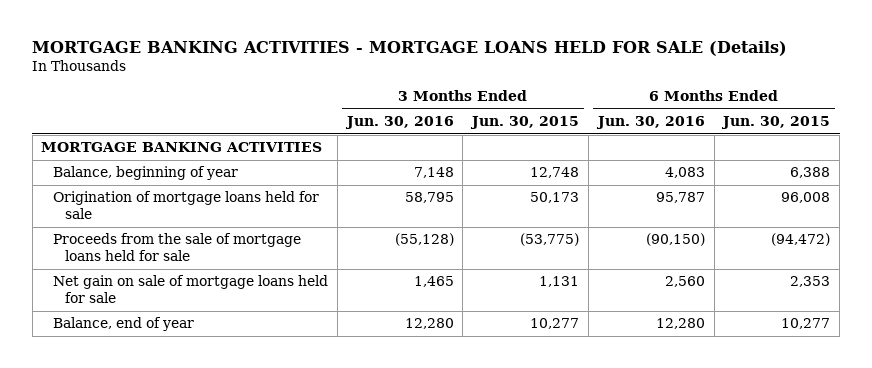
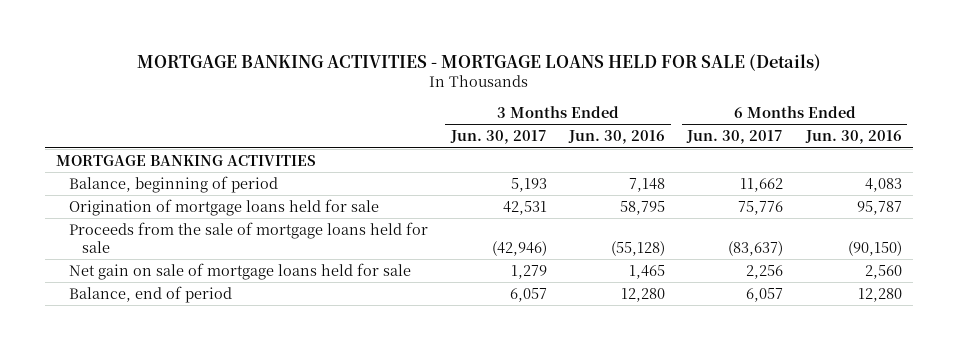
- | 3 Months Ended Jun. 30, 2016 | 3 Months Ended Jun. 30, 2015 | 6 Months Ended Jun. 30, 2016 | 6 Months Ended Jun. 30, 2015
+ | 3 Months Ended Jun. 30, 2017 | 3 Months Ended Jun. 30, 2016 | 6 Months Ended Jun. 30, 2017 | 6 Months Ended Jun. 30, 2016
- Balance, beginning of year | 7,148 | 12,748 | 4,083 | 6,388
+ Balance, beginning of period | 5,193 | 7,148 | 11,662 | 4,083
- Balance, end of year | 12,280 | 10,277 | 12,280 | 10,277
+ Balance, end of period | 6,057 | 12,280 | 6,057 | 12,280

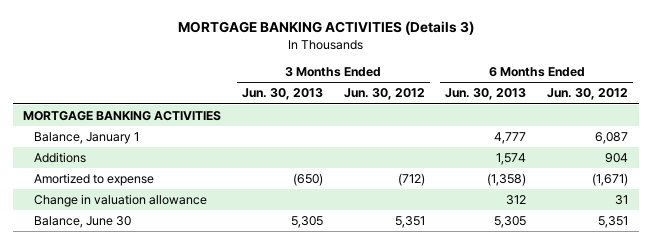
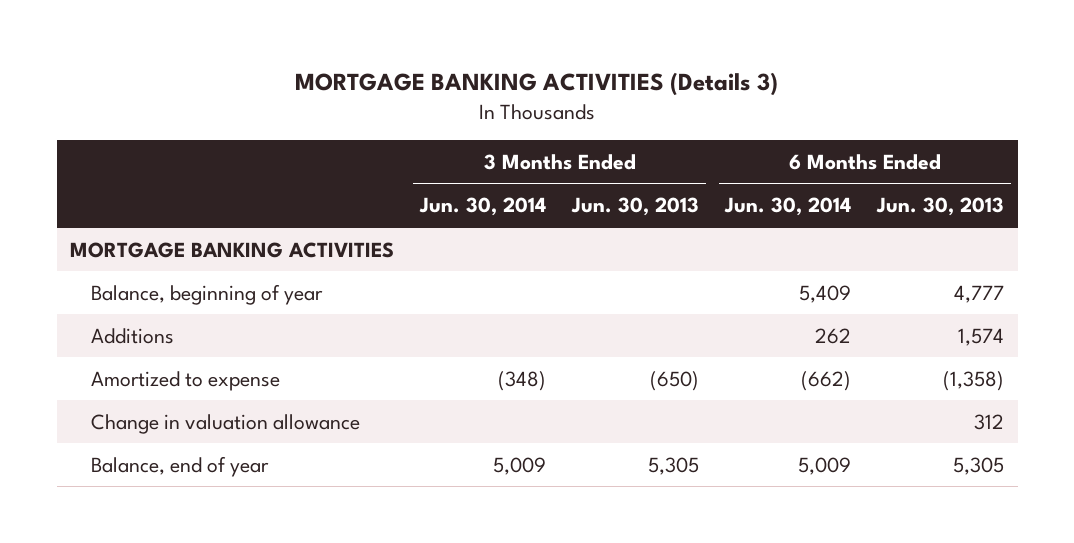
- | 3 Months Ended Jun. 30, 2013 | 3 Months Ended Jun. 30, 2012 | 6 Months Ended Jun. 30, 2013 | 6 Months Ended Jun. 30, 2012
+ | 3 Months Ended Jun. 30, 2014 | 3 Months Ended Jun. 30, 2013 | 6 Months Ended Jun. 30, 2014 | 6 Months Ended Jun. 30, 2013
- Balance, January 1 | | | 4,777 | 6,087
+ Balance, beginning of year | | | 5,409 | 4,777
- Balance, June 30 | 5,305 | 5,351 | 5,305 | 5,351
+ Balance, end of year | 5,009 | 5,305 | 5,009 | 5,305

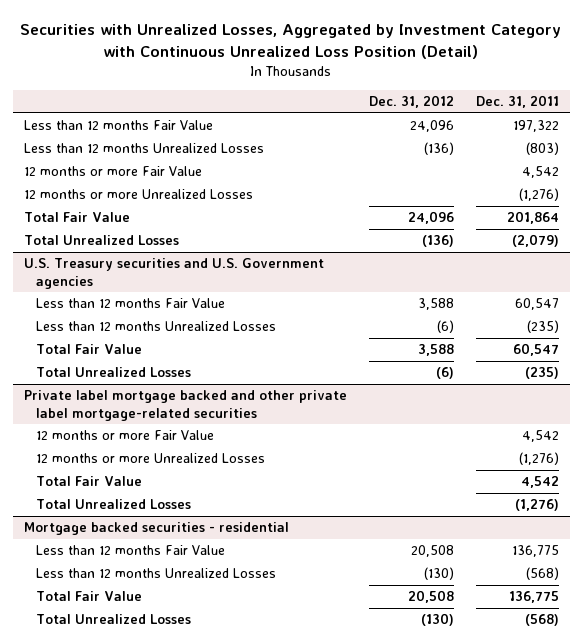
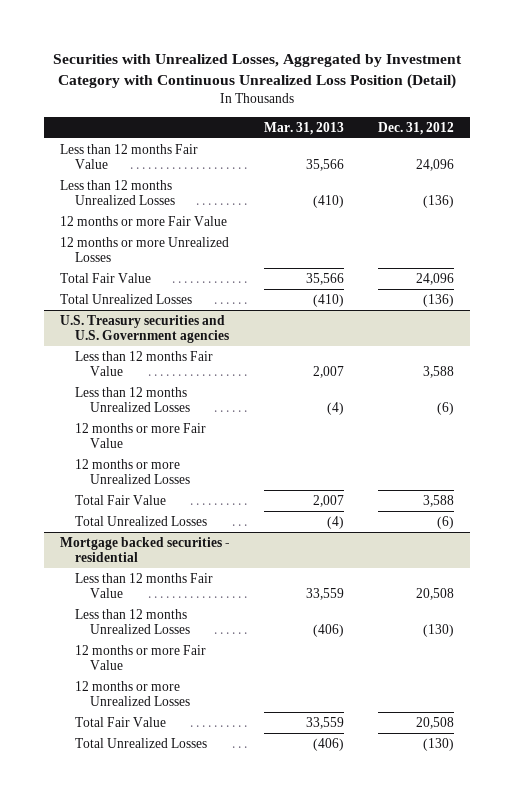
- | Dec. 31, 2012 | Dec. 31, 2011
+ | Mar. 31, 2013 | Dec. 31, 2012
- Private label mortgage backed and other private label mortgage-related securities
- Total Fair Value | | 4,542
- Total Unrealized Losses | | (1,276)
@ U.S. Treasury securities and U.S. Government agencies
moved down: Total Fair Value | 2,007 | 3,588
moved down: Total Unrealized Losses | (4) | (6)
@ Mortgage backed securities - residential
+ 12 months or more Fair Value
+ 12 months or more Unrealized Losses

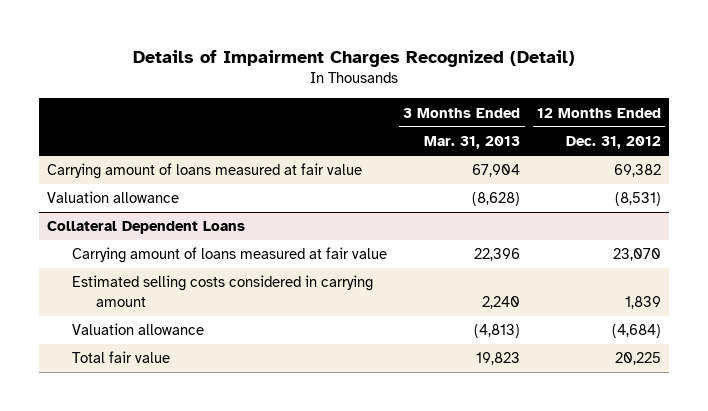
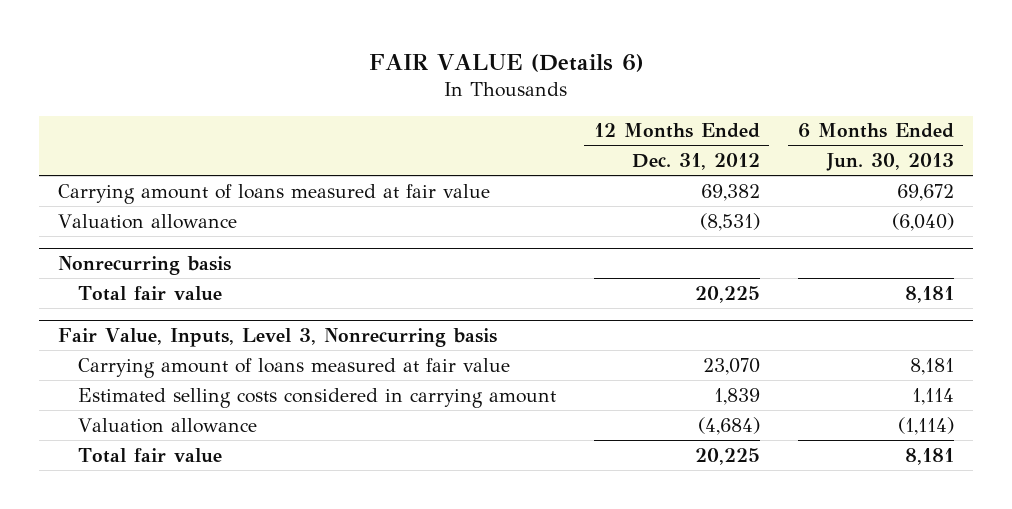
- Details of Impairment Charges Recognized (Detail)
+ FAIR VALUE (Details 6)
- | 3 Months Ended Mar. 31, 2013 | 12 Months Ended Dec. 31, 2012
+ | 12 Months Ended Dec. 31, 2012 | 6 Months Ended Jun. 30, 2013
- Collateral Dependent Loans
+ Nonrecurring basis
+ Total fair value | 20,225 | 8,181
+ Fair Value, Inputs, Level 3, Nonrecurring basis

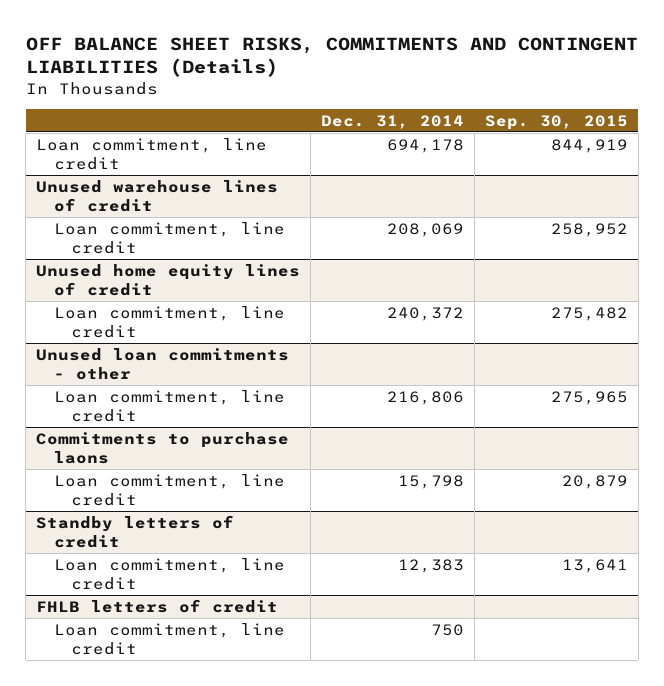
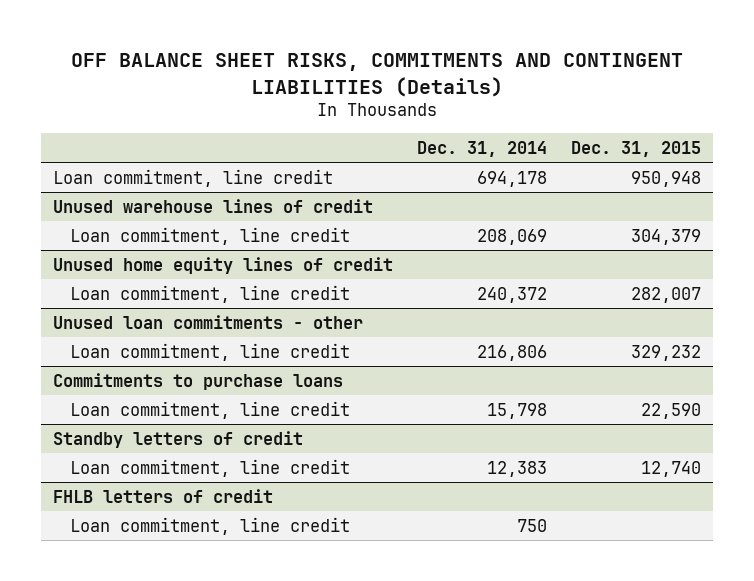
- | Dec. 31, 2014 | Sep. 30, 2015
+ | Dec. 31, 2014 | Dec. 31, 2015
- Commitments to purchase laons
+ Commitments to purchase loans

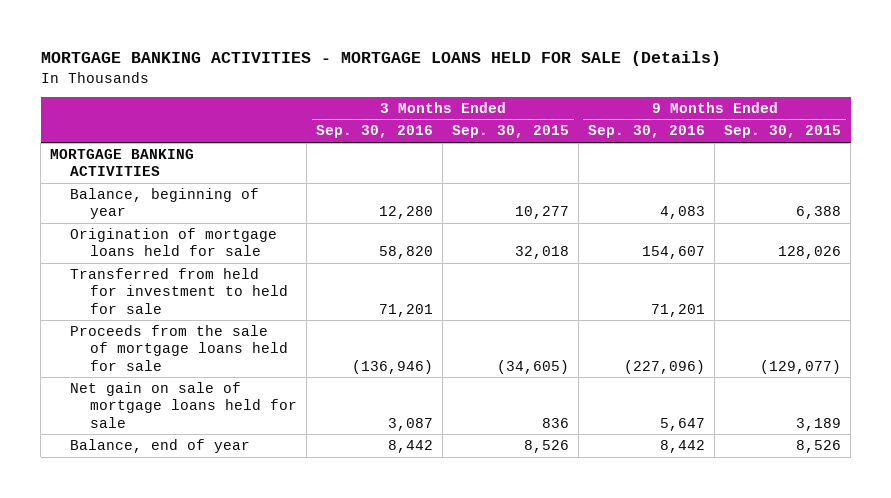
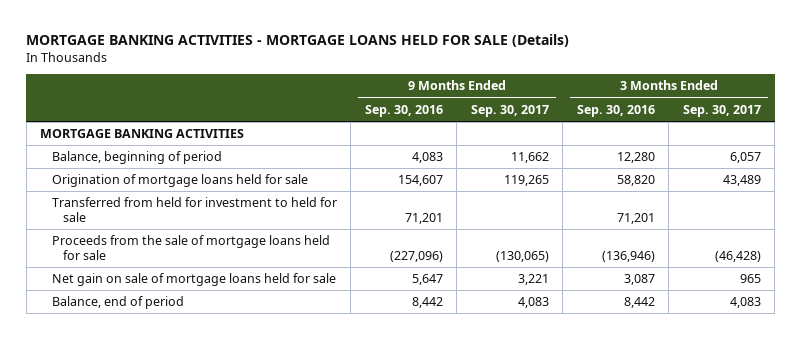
- | 3 Months Ended Sep. 30, 2016 | 3 Months Ended Sep. 30, 2015 | 9 Months Ended Sep. 30, 2016 | 9 Months Ended Sep. 30, 2015
+ | 9 Months Ended Sep. 30, 2016 | 9 Months Ended Sep. 30, 2017 | 3 Months Ended Sep. 30, 2016 | 3 Months Ended Sep. 30, 2017
- Balance, beginning of year | 12,280 | 10,277 | 4,083 | 6,388
+ Balance, beginning of period | 4,083 | 11,662 | 12,280 | 6,057
- Balance, end of year | 8,442 | 8,526 | 8,442 | 8,526
+ Balance, end of period | 8,442 | 4,083 | 8,442 | 4,083

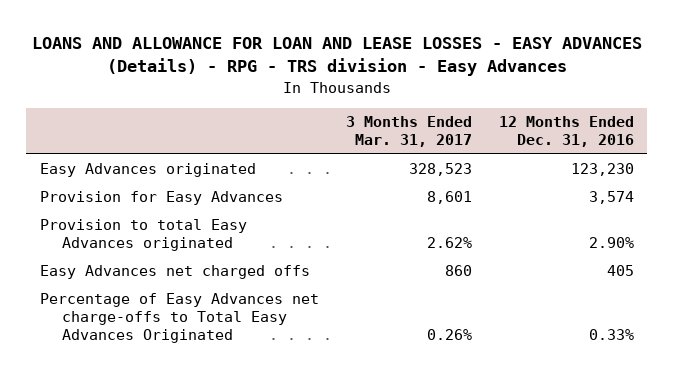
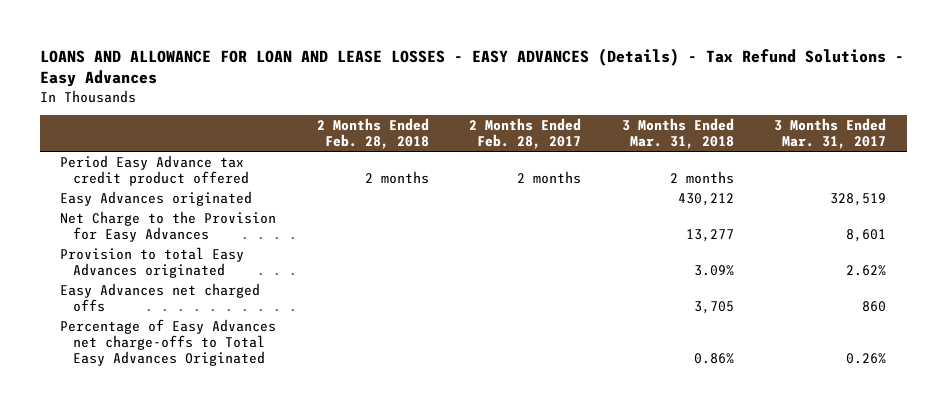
- LOANS AND ALLOWANCE FOR LOAN AND LEASE LOSSES - EASY ADVANCES (Details) - RPG - TRS division - Easy Advances
+ LOANS AND ALLOWANCE FOR LOAN AND LEASE LOSSES - EASY ADVANCES (Details) - Tax Refund Solutions - Easy Advances
- | 3 Months Ended Mar. 31, 2017 | 12 Months Ended Dec. 31, 2016
+ | 2 Months Ended Feb. 28, 2018 | 2 Months Ended Feb. 28, 2017 | 3 Months Ended Mar. 31, 2018 | 3 Months Ended Mar. 31, 2017
- Easy Advances originated | 328,523 | 123,230
- Provision for Easy Advances | 8,601 | 3,574
+ Period Easy Advance tax credit product offered | 2 months | 2 months | 2 months |
+ Easy Advances originated | | | 430,212 | 328,519
+ Net Charge to the Provision for Easy Advances | | | 13,277 | 8,601

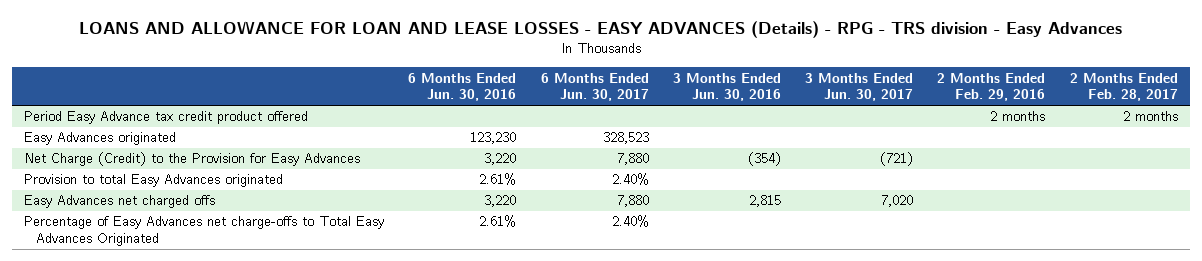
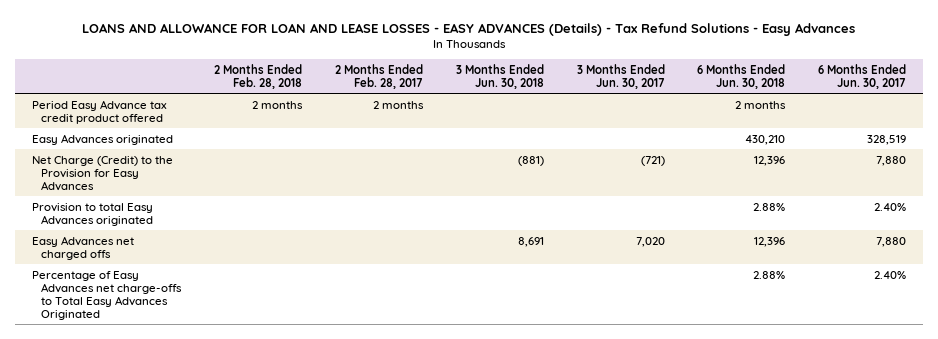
- LOANS AND ALLOWANCE FOR LOAN AND LEASE LOSSES - EASY ADVANCES (Details) - RPG - TRS division - Easy Advances
+ LOANS AND ALLOWANCE FOR LOAN AND LEASE LOSSES - EASY ADVANCES (Details) - Tax Refund Solutions - Easy Advances
- | 6 Months Ended Jun. 30, 2016 | 6 Months Ended Jun. 30, 2017 | 3 Months Ended Jun. 30, 2016 | 3 Months Ended Jun. 30, 2017 | 2 Months Ended Feb. 29, 2016 | 2 Months Ended Feb. 28, 2017
+ | 2 Months Ended Feb. 28, 2018 | 2 Months Ended Feb. 28, 2017 | 3 Months Ended Jun. 30, 2018 | 3 Months Ended Jun. 30, 2017 | 6 Months Ended Jun. 30, 2018 | 6 Months Ended Jun. 30, 2017
- Easy Advances originated | 123,230 | 328,523 | | | |
+ Easy Advances originated | | | | | 430,210 | 328,519

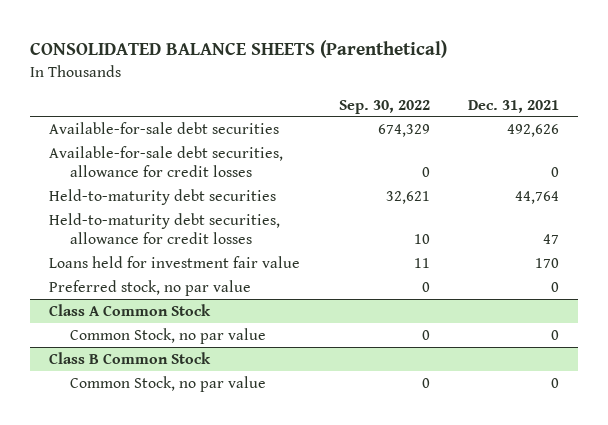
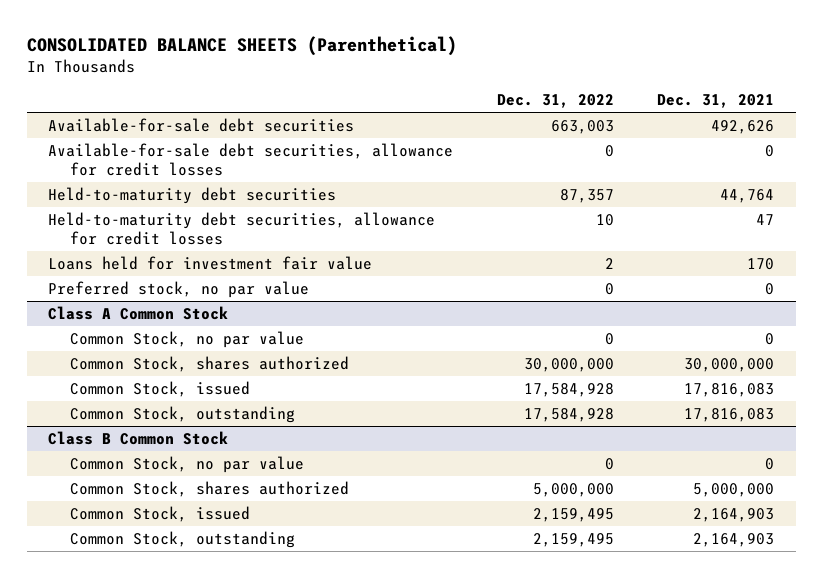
- | Sep. 30, 2022 | Dec. 31, 2021
+ | Dec. 31, 2022 | Dec. 31, 2021
@ Class A Common Stock
+ Common Stock, shares authorized | 30,000,000 | 30,000,000
+ Common Stock, issued | 17,584,928 | 17,816,083
+ Common Stock, outstanding | 17,584,928 | 17,816,083
@ Class B Common Stock
+ Common Stock, shares authorized | 5,000,000 | 5,000,000
+ Common Stock, issued | 2,159,495 | 2,164,903
+ Common Stock, outstanding | 2,159,495 | 2,164,903

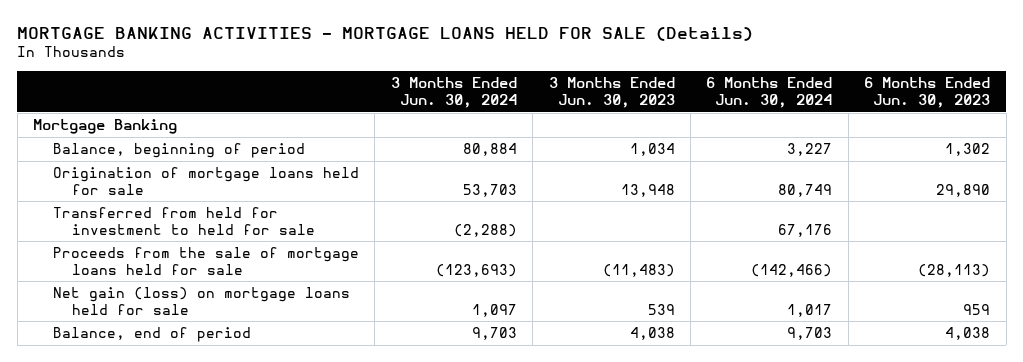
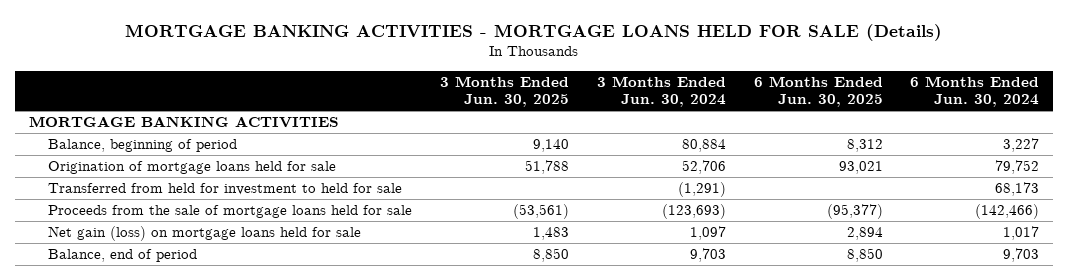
- | 3 Months Ended Jun. 30, 2024 | 3 Months Ended Jun. 30, 2023 | 6 Months Ended Jun. 30, 2024 | 6 Months Ended Jun. 30, 2023
+ | 3 Months Ended Jun. 30, 2025 | 3 Months Ended Jun. 30, 2024 | 6 Months Ended Jun. 30, 2025 | 6 Months Ended Jun. 30, 2024
- Mortgage Banking
+ MORTGAGE BANKING ACTIVITIES
- Origination of mortgage loans held for sale | 53,703 | 13,948 | 80,749 | 29,890
- Transferred from held for investment to held for sale | (2,288) | | 67,176 |
+ Origination of mortgage loans held for sale | 51,788 | 52,706 | 93,021 | 79,752
+ Transferred from held for investment to held for sale | | (1,291) | | 68,173

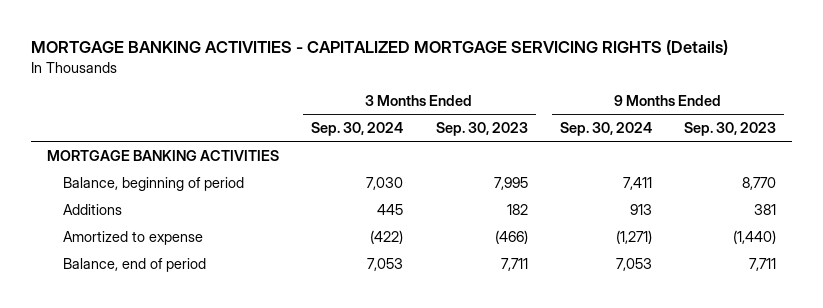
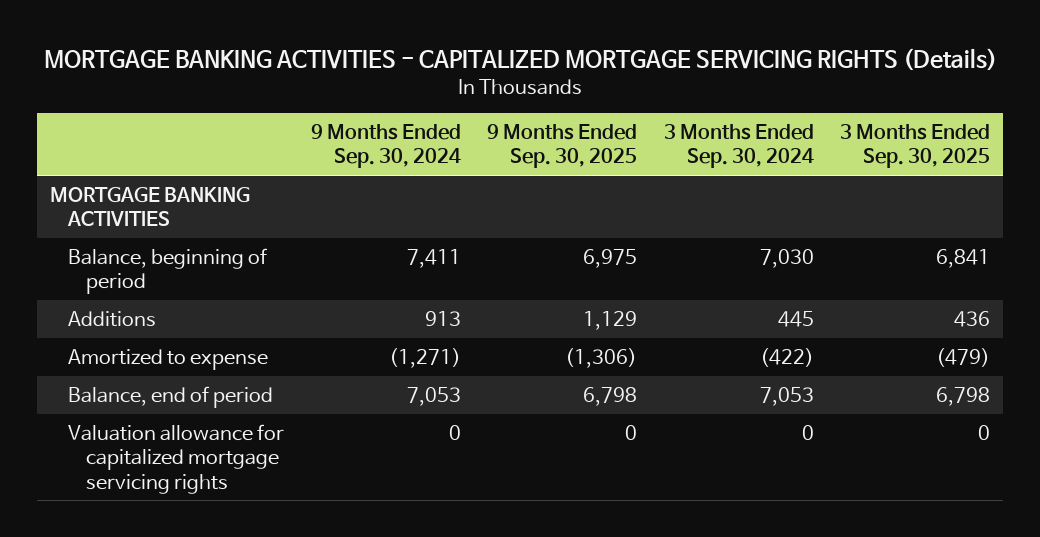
- | 3 Months Ended Sep. 30, 2024 | 3 Months Ended Sep. 30, 2023 | 9 Months Ended Sep. 30, 2024 | 9 Months Ended Sep. 30, 2023
+ | 9 Months Ended Sep. 30, 2024 | 9 Months Ended Sep. 30, 2025 | 3 Months Ended Sep. 30, 2024 | 3 Months Ended Sep. 30, 2025
+ Valuation allowance for capitalized mortgage servicing rights | 0 | 0 | 0 | 0

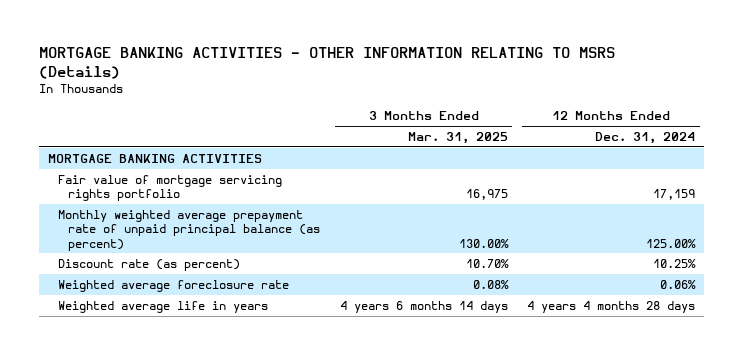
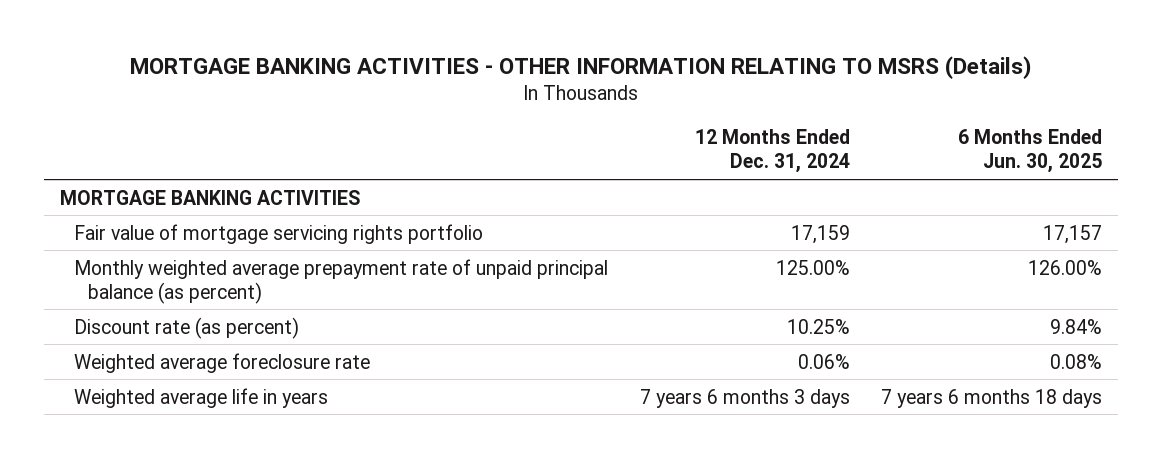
- | 3 Months Ended Mar. 31, 2025 | 12 Months Ended Dec. 31, 2024
+ | 12 Months Ended Dec. 31, 2024 | 6 Months Ended Jun. 30, 2025
- Weighted average life in years | 4 years 6 months 14 days | 4 years 4 months 28 days
+ Weighted average life in years | 7 years 6 months 3 days | 7 years 6 months 18 days

